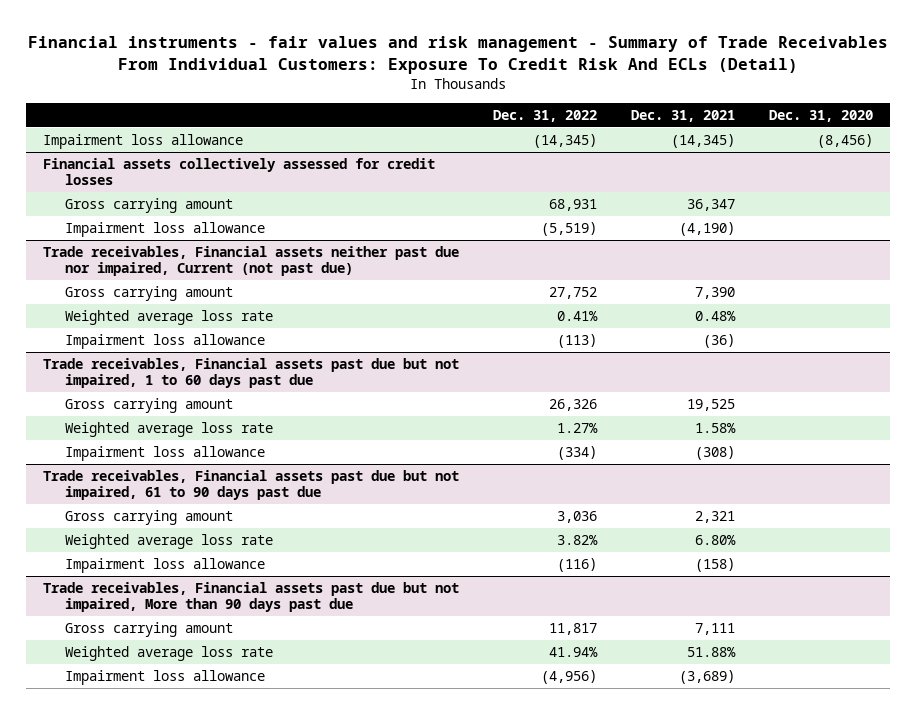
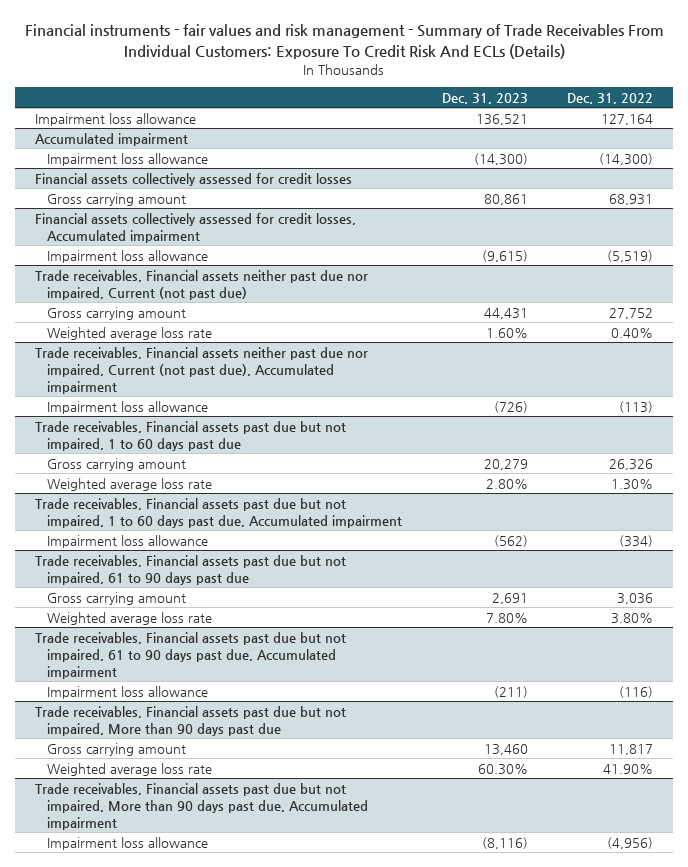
- Financial instruments - fair values and risk management - Summary of Trade Receivables From Individual Customers: Exposure To Credit Risk And ECLs (Detail)
+ Financial instruments - fair values and risk management - Summary of Trade Receivables From Individual Customers: Exposure To Credit Risk And ECLs (Details)
- | Dec. 31, 2022 | Dec. 31, 2021 | Dec. 31, 2020
+ | Dec. 31, 2023 | Dec. 31, 2022
- Impairment loss allowance | (14,345) | (14,345) | (8,456)
+ Impairment loss allowance | 136,521 | 127,164
+ Accumulated impairment
+ Impairment loss allowance | (14,300) | (14,300)
+ Financial assets collectively assessed for credit losses, Accumulated impairment
@ Trade receivables, Financial assets neither past due nor impaired, Current (not past due)
- Weighted average loss rate | 0.41% | 0.48% |
+ Weighted average loss rate | 1.60% | 0.40%
+ Trade receivables, Financial assets neither past due nor impaired, Current (not past due), Accumulated impairment
@ Trade receivables, Financial assets past due but not impaired, 1 to 60 days past due
- Weighted average loss rate | 1.27% | 1.58% |
+ Weighted average loss rate | 2.80% | 1.30%
+ Trade receivables, Financial assets past due but not impaired, 1 to 60 days past due, Accumulated impairment
@ Trade receivables, Financial assets past due but not impaired, 61 to 90 days past due
- Weighted average loss rate | 3.82% | 6.80% |
+ Weighted average loss rate | 7.80% | 3.80%
+ Trade receivables, Financial assets past due but not impaired, 61 to 90 days past due, Accumulated impairment
@ Trade receivables, Financial assets past due but not impaired, More than 90 days past due
- Weighted average loss rate | 41.94% | 51.88% |
+ Weighted average loss rate | 60.30% | 41.90%
+ Trade receivables, Financial assets past due but not impaired, More than 90 days past due, Accumulated impairment

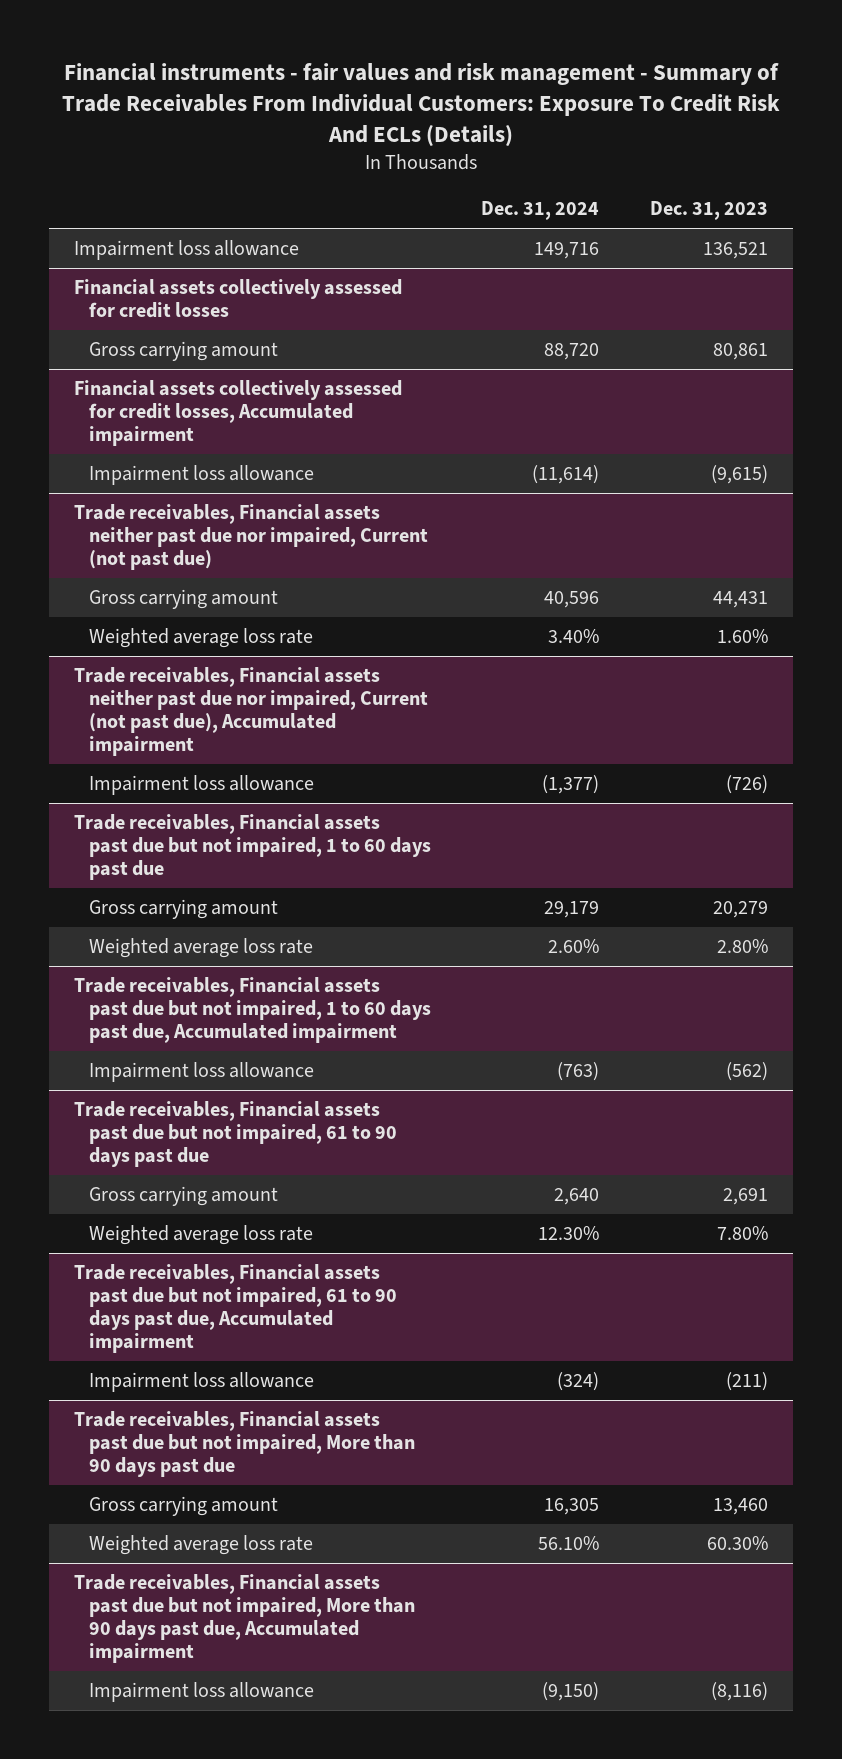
- | Dec. 31, 2023 | Dec. 31, 2022
+ | Dec. 31, 2024 | Dec. 31, 2023
- Accumulated impairment
- Impairment loss allowance | (14,300) | (14,300)

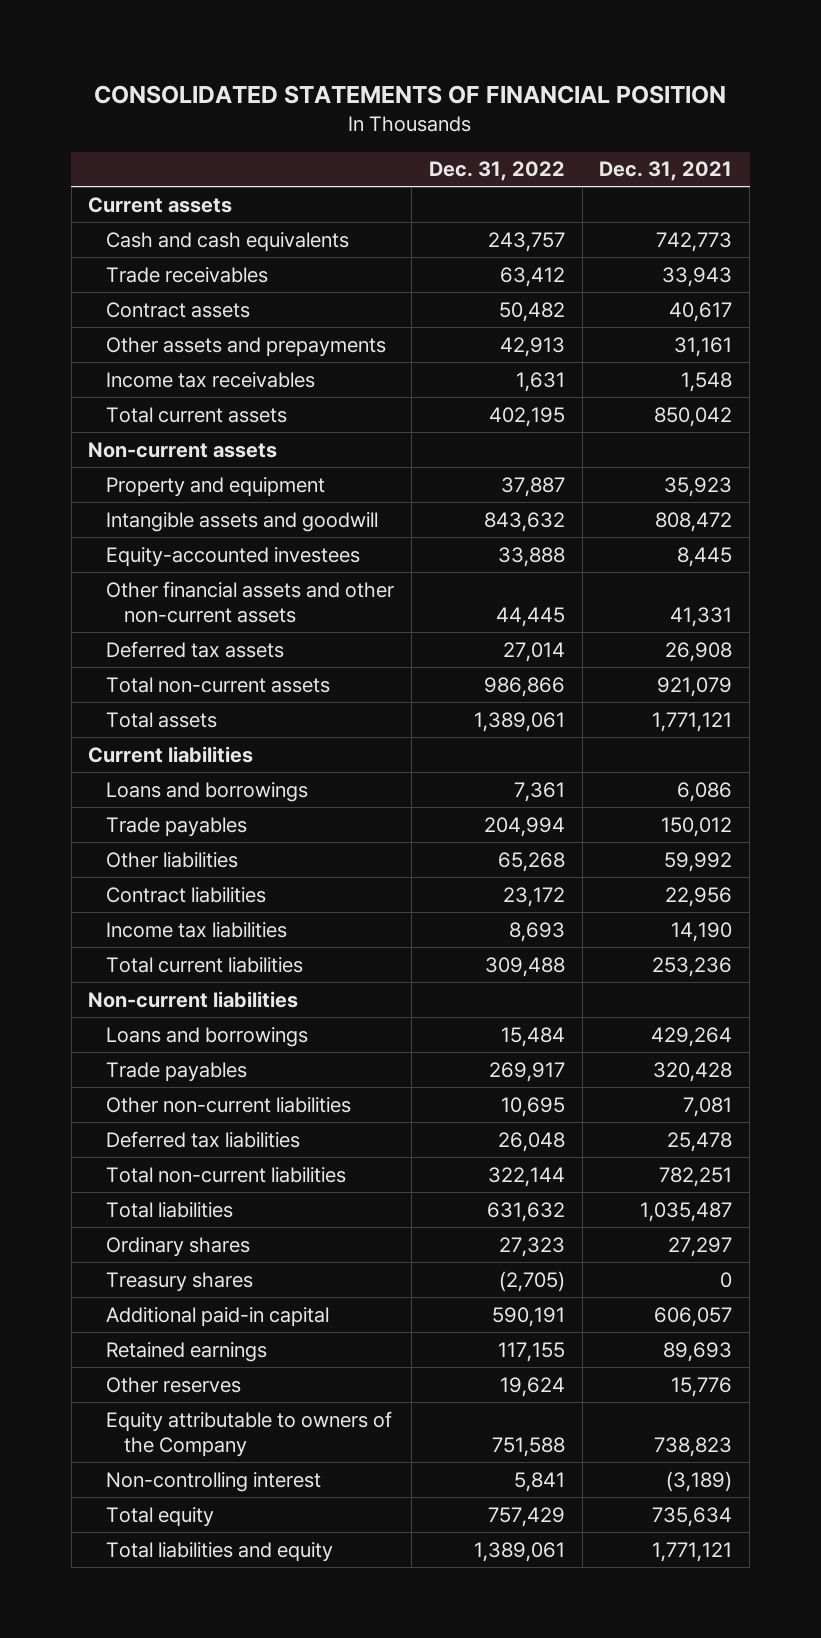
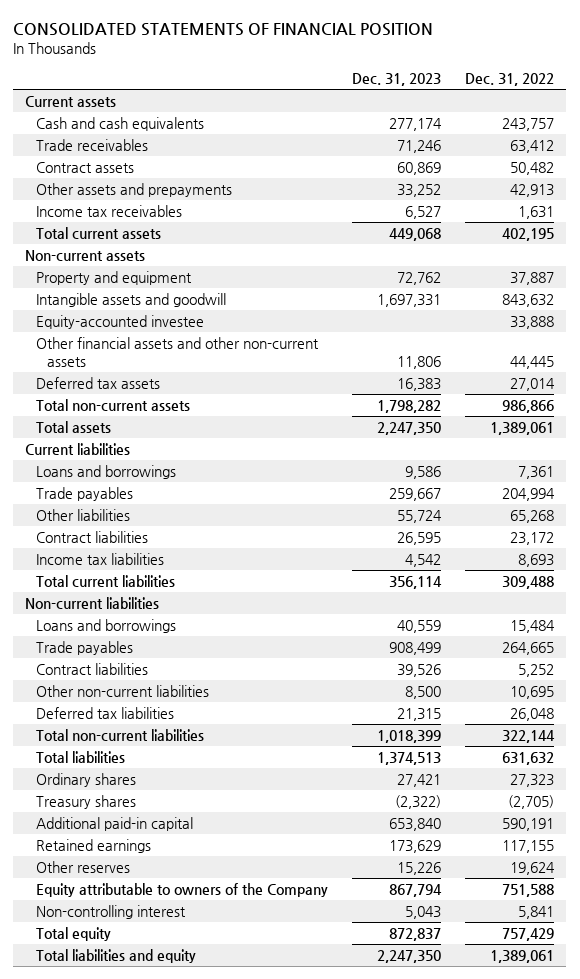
- | Dec. 31, 2022 | Dec. 31, 2021
+ | Dec. 31, 2023 | Dec. 31, 2022
- Equity-accounted investees | 33,888 | 8,445
+ Equity-accounted investee | | 33,888
- Trade payables | 269,917 | 320,428
+ Trade payables | 908,499 | 264,665
+ Contract liabilities | 39,526 | 5,252

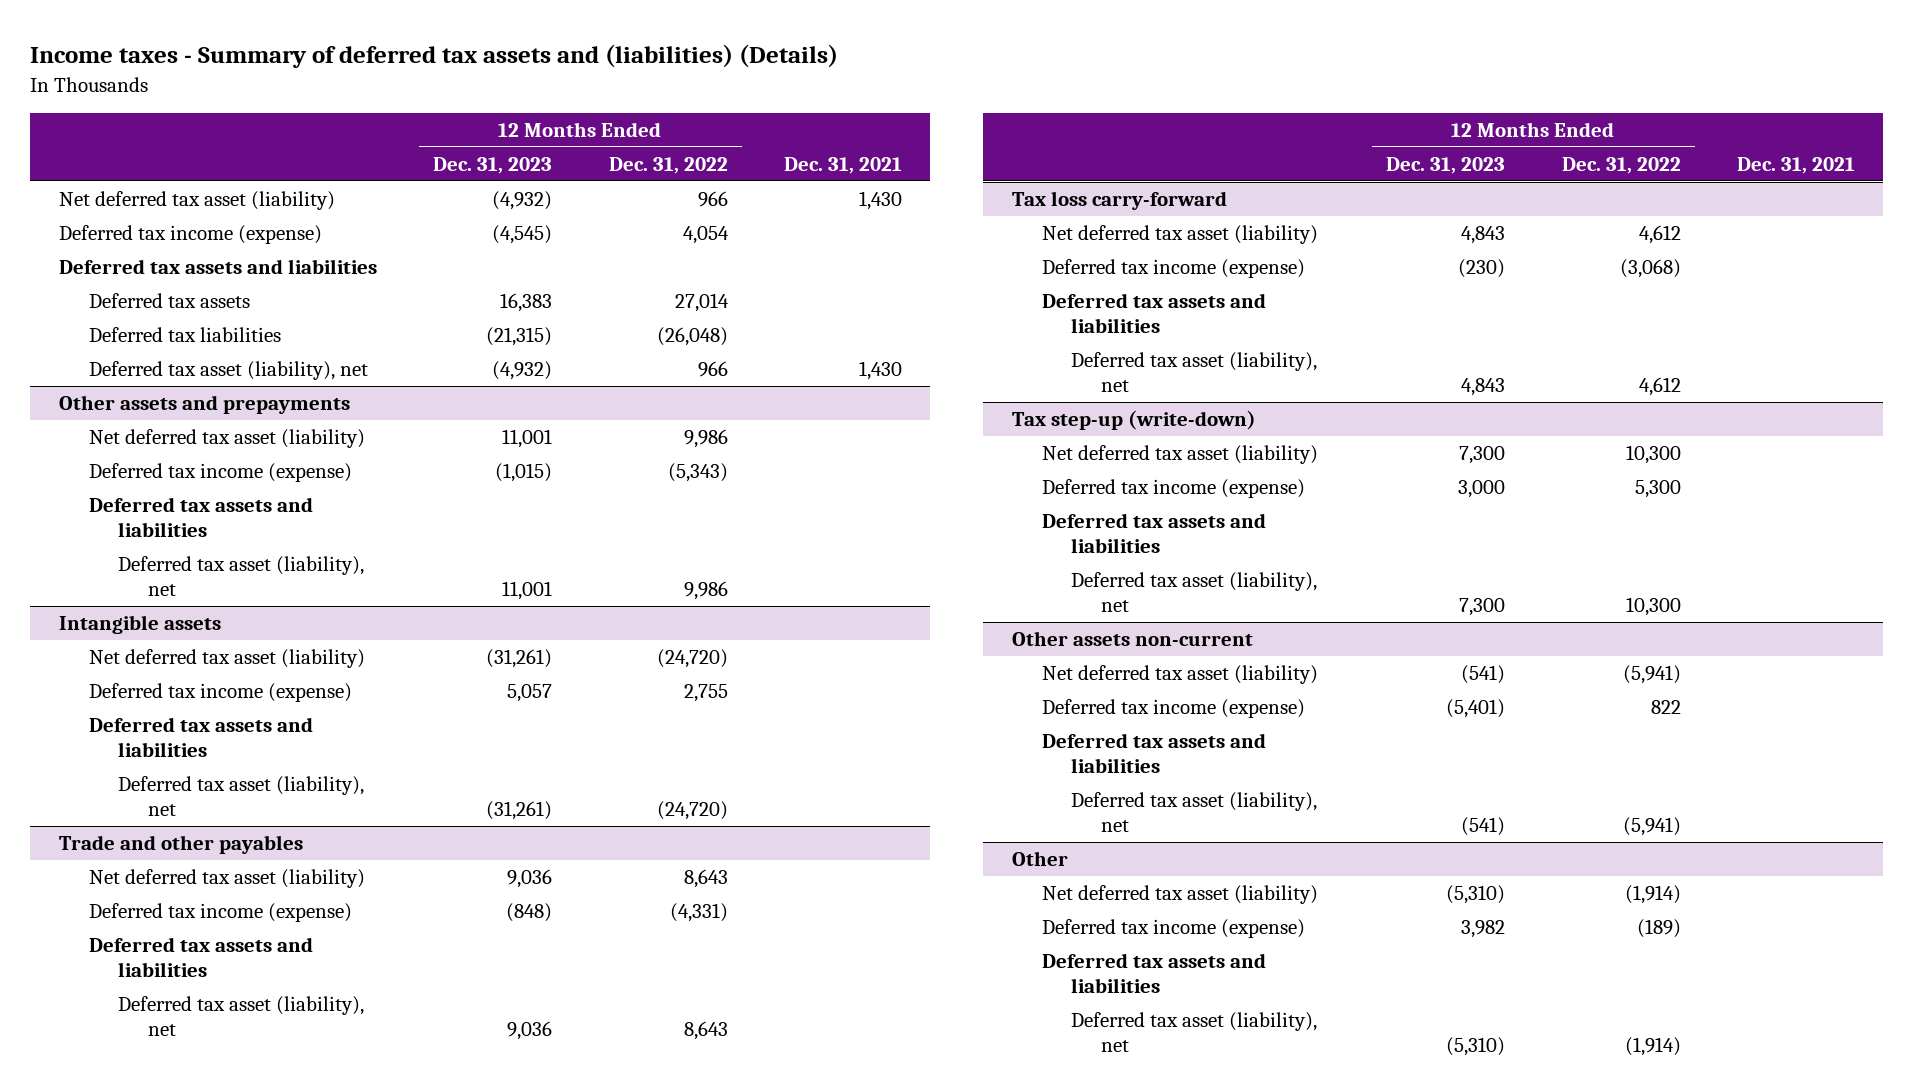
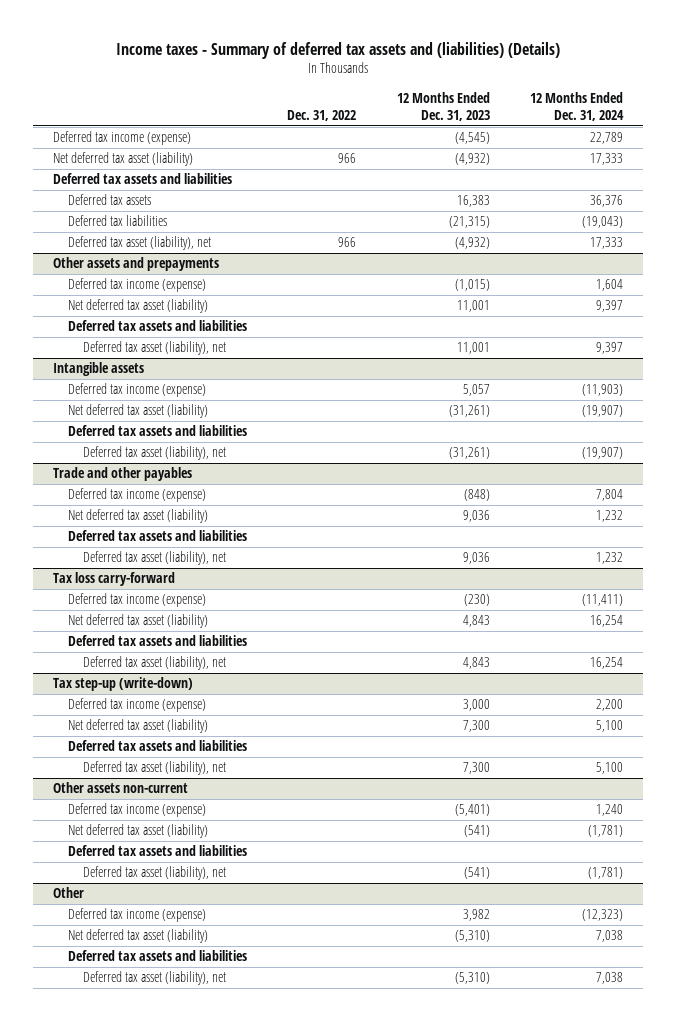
- | 12 Months Ended Dec. 31, 2023 | 12 Months Ended Dec. 31, 2022 | Dec. 31, 2021
+ | Dec. 31, 2022 | 12 Months Ended Dec. 31, 2023 | 12 Months Ended Dec. 31, 2024
moved down: Net deferred tax asset (liability) | 966 | (4,932) | 17,333
@ Other assets and prepayments
moved down: Net deferred tax asset (liability) | | 11,001 | 9,397
@ Intangible assets
moved down: Net deferred tax asset (liability) | | (31,261) | (19,907)
@ Trade and other payables
moved down: Net deferred tax asset (liability) | | 9,036 | 1,232
@ Tax loss carry-forward
moved down: Net deferred tax asset (liability) | | 4,843 | 16,254
@ Tax step-up (write-down)
moved down: Net deferred tax asset (liability) | | 7,300 | 5,100
@ Other assets non-current
moved down: Net deferred tax asset (liability) | | (541) | (1,781)
@ Other
moved down: Net deferred tax asset (liability) | | (5,310) | 7,038

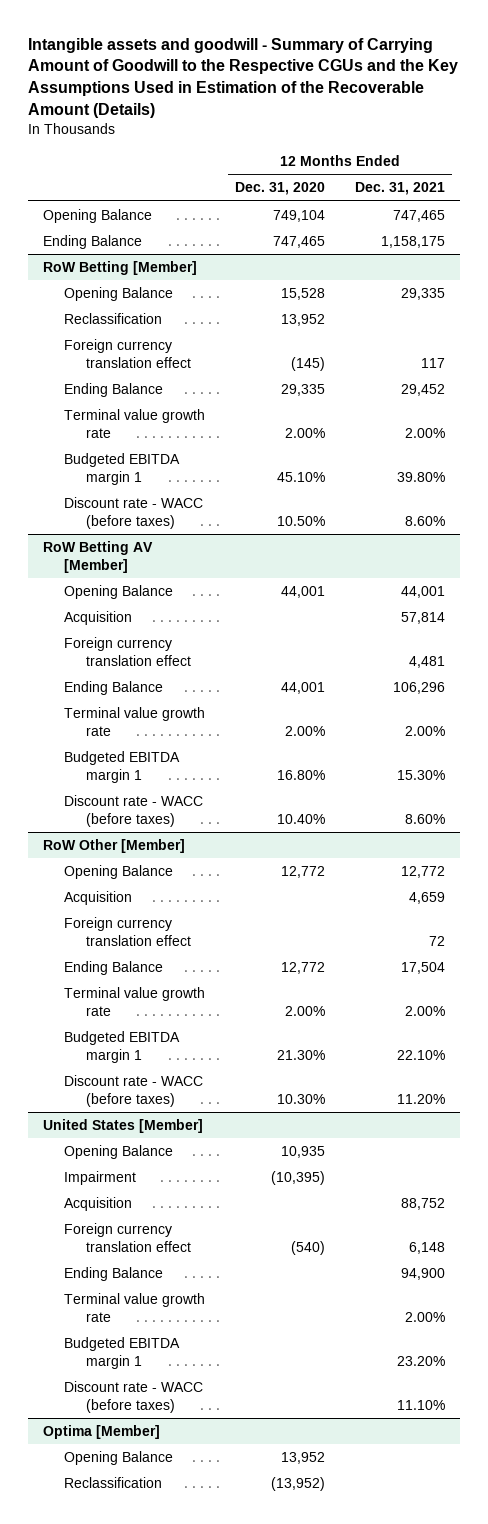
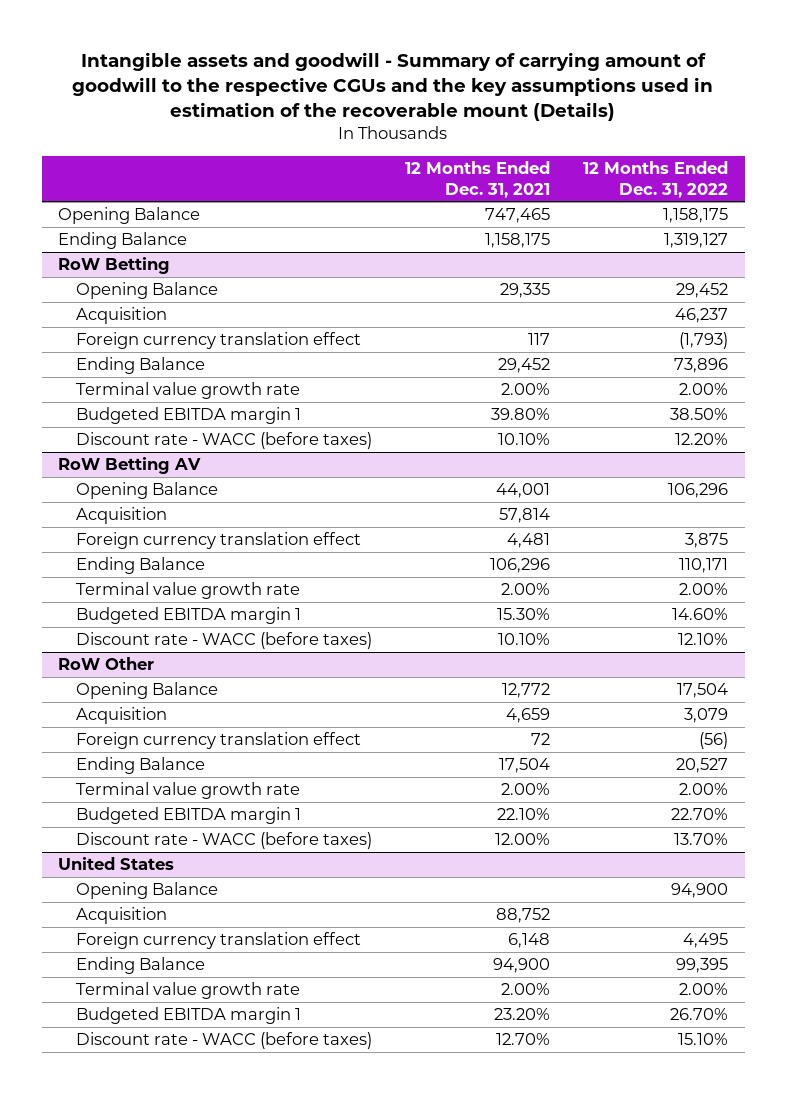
- Intangible assets and goodwill - Summary of Carrying Amount of Goodwill to the Respective CGUs and the Key Assumptions Used in Estimation of the Recoverable Amount (Details)
+ Intangible assets and goodwill - Summary of carrying amount of goodwill to the respective CGUs and the key assumptions used in estimation of the recoverable mount (Details)
- | 12 Months Ended Dec. 31, 2020 | 12 Months Ended Dec. 31, 2021
+ | 12 Months Ended Dec. 31, 2021 | 12 Months Ended Dec. 31, 2022
- RoW Betting [Member]
+ RoW Betting
- Reclassification | 13,952 |
+ Acquisition | | 46,237
- Discount rate - WACC (before taxes) | 10.50% | 8.60%
- RoW Betting AV [Member]
+ Discount rate - WACC (before taxes) | 10.10% | 12.20%
+ RoW Betting AV
- Discount rate - WACC (before taxes) | 10.40% | 8.60%
- RoW Other [Member]
+ Discount rate - WACC (before taxes) | 10.10% | 12.10%
+ RoW Other
- Discount rate - WACC (before taxes) | 10.30% | 11.20%
- United States [Member]
+ Discount rate - WACC (before taxes) | 12.00% | 13.70%
+ United States
- Impairment | (10,395) |
- Discount rate - WACC (before taxes) | | 11.10%
- Optima [Member]
- Opening Balance | 13,952 |
- Reclassification | (13,952) |
+ Discount rate - WACC (before taxes) | 12.70% | 15.10%

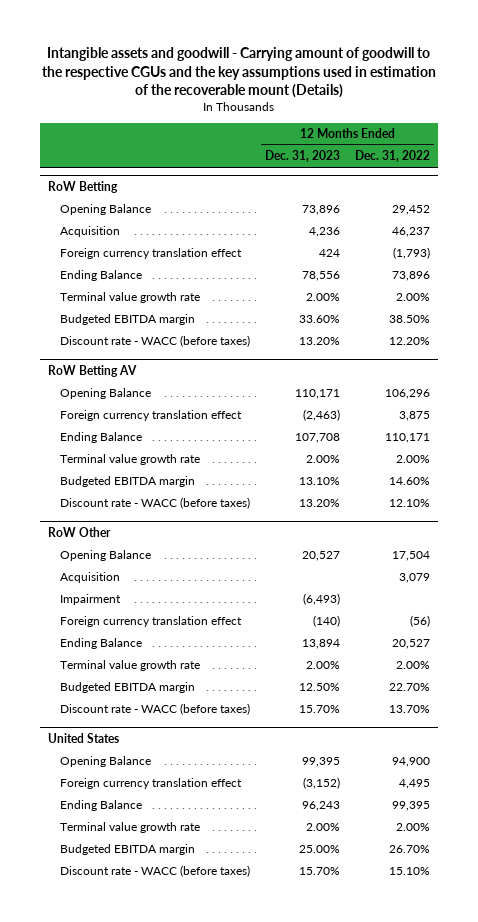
- Intangible assets and goodwill - Summary of carrying amount of goodwill to the respective CGUs and the key assumptions used in estimation of the recoverable mount (Details)
+ Intangible assets and goodwill - Carrying amount of goodwill to the respective CGUs and the key assumptions used in estimation of the recoverable mount (Details)
- | 12 Months Ended Dec. 31, 2021 | 12 Months Ended Dec. 31, 2022
+ | 12 Months Ended Dec. 31, 2023 | 12 Months Ended Dec. 31, 2022
- Opening Balance | 747,465 | 1,158,175
- Ending Balance | 1,158,175 | 1,319,127
@ RoW Betting
- Budgeted EBITDA margin 1 | 39.80% | 38.50%
+ Budgeted EBITDA margin | 33.60% | 38.50%
@ RoW Betting AV
- Acquisition | 57,814 |
- Budgeted EBITDA margin 1 | 15.30% | 14.60%
+ Budgeted EBITDA margin | 13.10% | 14.60%
@ RoW Other
+ Impairment | (6,493) |
- Budgeted EBITDA margin 1 | 22.10% | 22.70%
+ Budgeted EBITDA margin | 12.50% | 22.70%
@ United States
- Acquisition | 88,752 |
- Budgeted EBITDA margin 1 | 23.20% | 26.70%
+ Budgeted EBITDA margin | 25.00% | 26.70%

